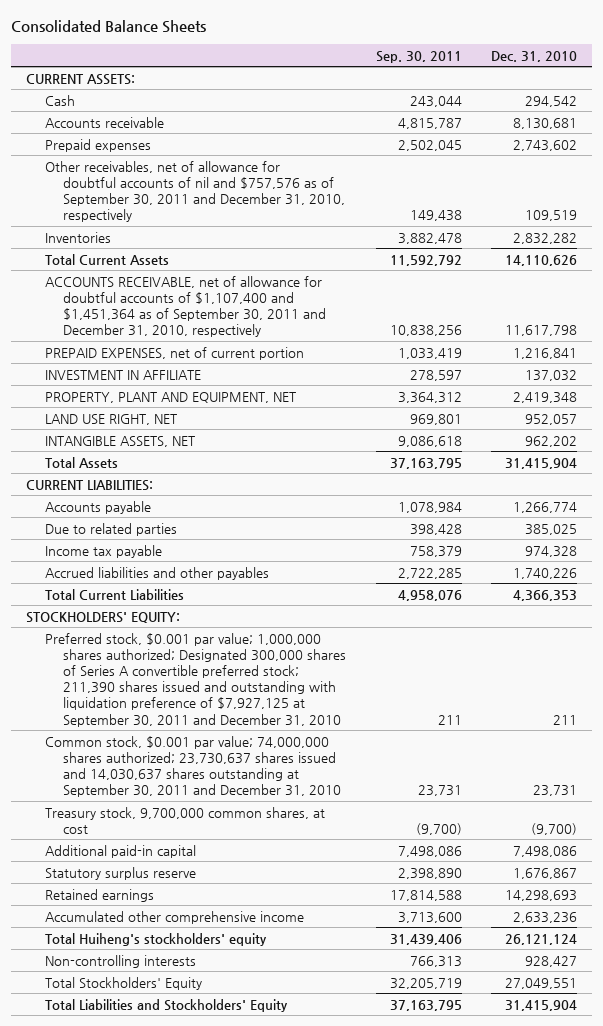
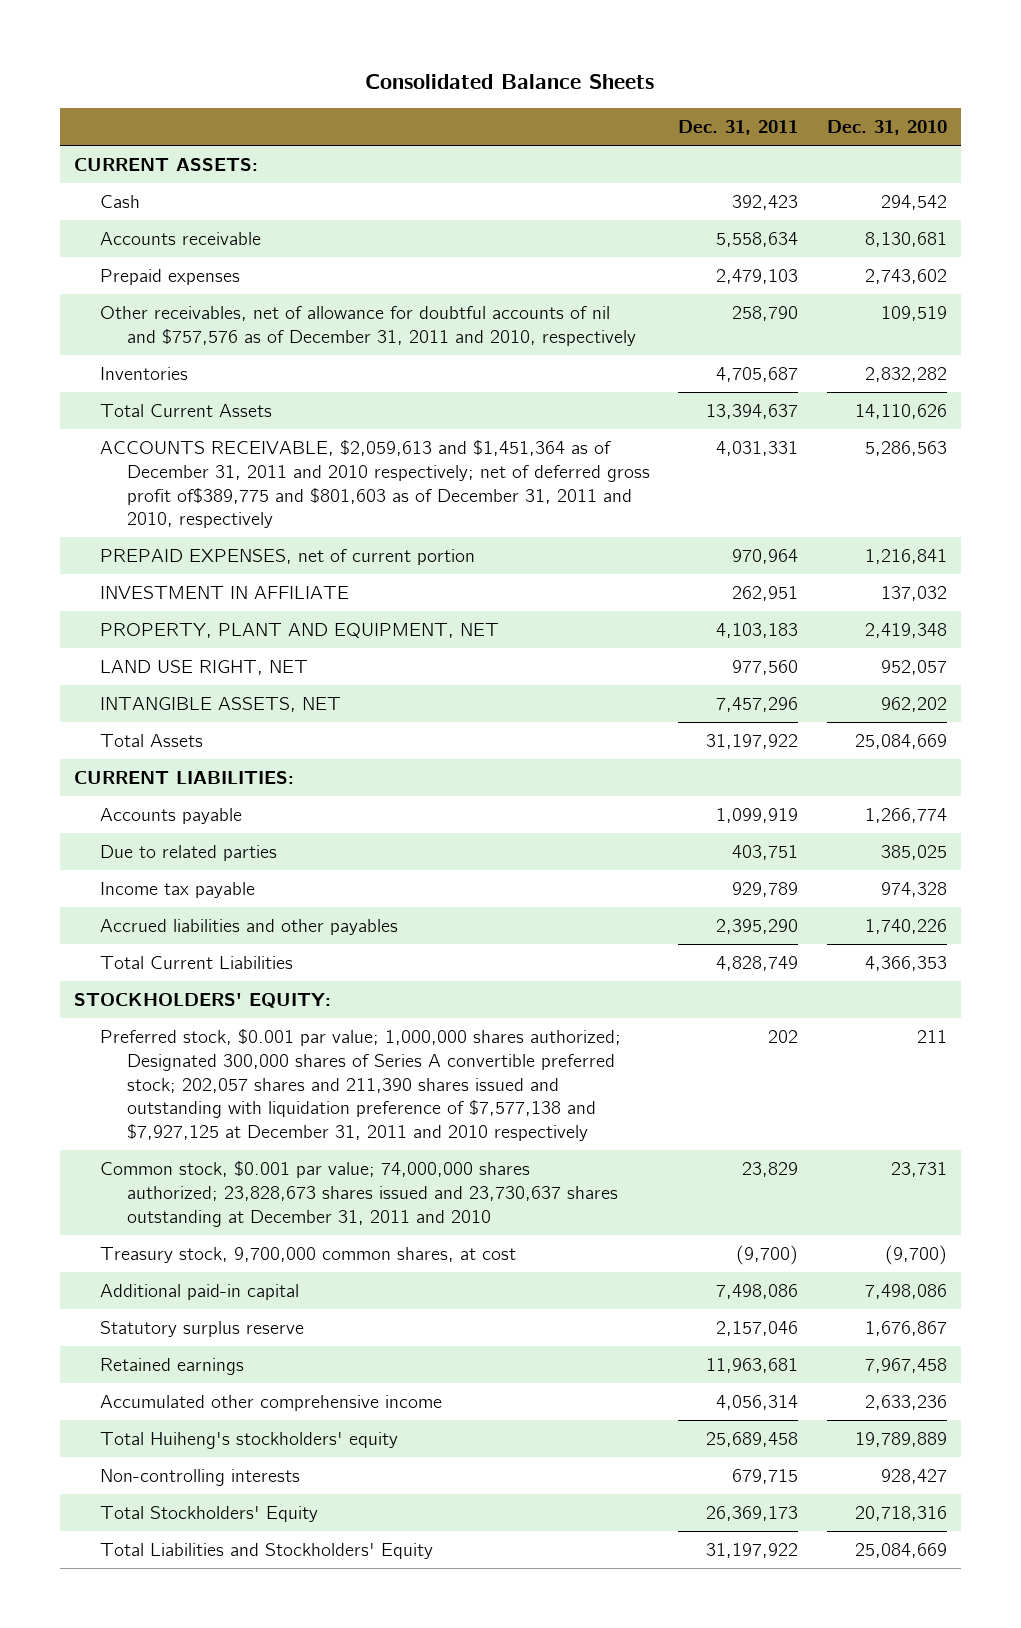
- | Sep. 30, 2011 | Dec. 31, 2010
+ | Dec. 31, 2011 | Dec. 31, 2010
- Other receivables, net of allowance for doubtful accounts of nil and $757,576 as of September 30, 2011 and December 31, 2010, respectively | 149,438 | 109,519
+ Other receivables, net of allowance for doubtful accounts of nil and $757,576 as of December 31, 2011 and 2010, respectively | 258,790 | 109,519
- ACCOUNTS RECEIVABLE, net of allowance for doubtful accounts of $1,107,400 and $1,451,364 as of September 30, 2011 and December 31, 2010, respectively | 10,838,256 | 11,617,798
+ ACCOUNTS RECEIVABLE, $2,059,613 and $1,451,364 as of December 31, 2011 and 2010 respectively; net of deferred gross profit of$389,775 and $801,603 as of December 31, 2011 and 2010, respectively | 4,031,331 | 5,286,563
- Total Assets | 37,163,795 | 31,415,904
+ Total Assets | 31,197,922 | 25,084,669
- Preferred stock, $0.001 par value; 1,000,000 shares authorized; Designated 300,000 shares of Series A convertible preferred stock; 211,390 shares issued and outstanding with liquidation preference of $7,927,125 at September 30, 2011 and December 31, 2010 | 211 | 211
- Common stock, $0.001 par value; 74,000,000 shares authorized; 23,730,637 shares issued and 14,030,637 shares outstanding at September 30, 2011 and December 31, 2010 | 23,731 | 23,731
+ Preferred stock, $0.001 par value; 1,000,000 shares authorized; Designated 300,000 shares of Series A convertible preferred stock; 202,057 shares and 211,390 shares issued and outstanding with liquidation preference of $7,577,138 and $7,927,125 at December 31, 2011 and 2010 respectively | 202 | 211
+ Common stock, $0.001 par value; 74,000,000 shares authorized; 23,828,673 shares issued and 23,730,637 shares outstanding at December 31, 2011 and 2010 | 23,829 | 23,731
- Retained earnings | 17,814,588 | 14,298,693
+ Retained earnings | 11,963,681 | 7,967,458
- Total Huiheng's stockholders' equity | 31,439,406 | 26,121,124
+ Total Huiheng's stockholders' equity | 25,689,458 | 19,789,889
- Total Stockholders' Equity | 32,205,719 | 27,049,551
- Total Liabilities and Stockholders' Equity | 37,163,795 | 31,415,904
+ Total Stockholders' Equity | 26,369,173 | 20,718,316
+ Total Liabilities and Stockholders' Equity | 31,197,922 | 25,084,669

